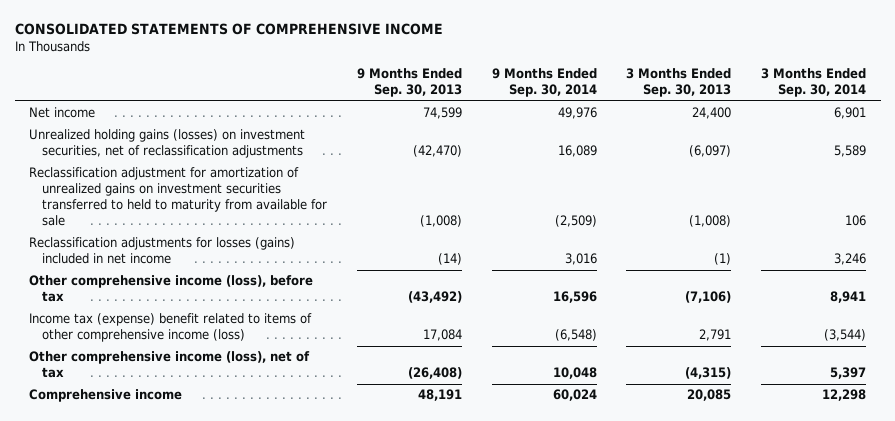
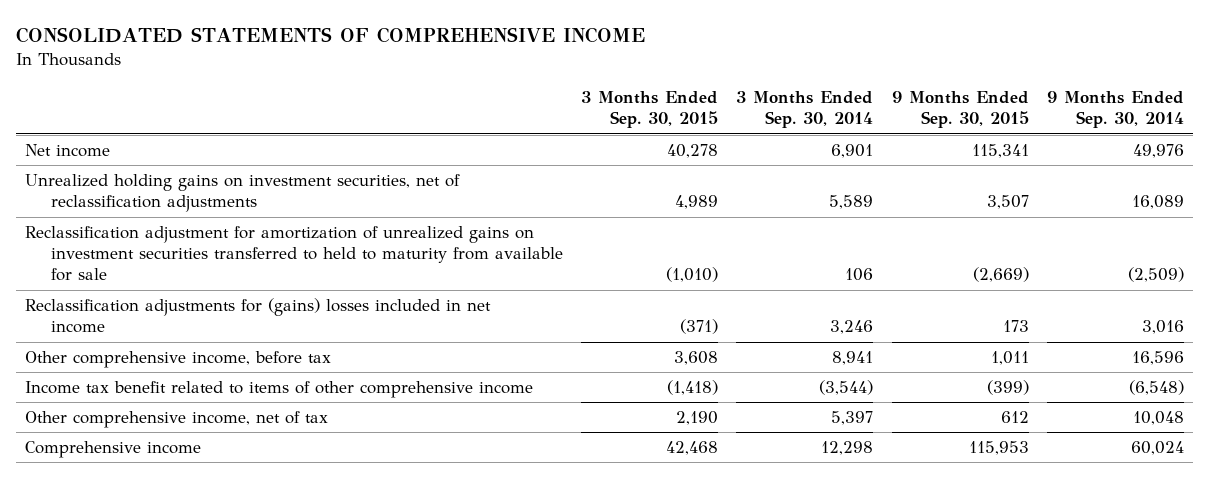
- | 9 Months Ended Sep. 30, 2013 | 9 Months Ended Sep. 30, 2014 | 3 Months Ended Sep. 30, 2013 | 3 Months Ended Sep. 30, 2014
+ | 3 Months Ended Sep. 30, 2015 | 3 Months Ended Sep. 30, 2014 | 9 Months Ended Sep. 30, 2015 | 9 Months Ended Sep. 30, 2014
- Unrealized holding gains (losses) on investment securities, net of reclassification adjustments | (42,470) | 16,089 | (6,097) | 5,589
+ Unrealized holding gains on investment securities, net of reclassification adjustments | 4,989 | 5,589 | 3,507 | 16,089
- Reclassification adjustments for losses (gains) included in net income | (14) | 3,016 | (1) | 3,246
- Other comprehensive income (loss), before tax | (43,492) | 16,596 | (7,106) | 8,941
- Income tax (expense) benefit related to items of other comprehensive income (loss) | 17,084 | (6,548) | 2,791 | (3,544)
- Other comprehensive income (loss), net of tax | (26,408) | 10,048 | (4,315) | 5,397
+ Reclassification adjustments for (gains) losses included in net income | (371) | 3,246 | 173 | 3,016
+ Other comprehensive income, before tax | 3,608 | 8,941 | 1,011 | 16,596
+ Income tax benefit related to items of other comprehensive income | (1,418) | (3,544) | (399) | (6,548)
+ Other comprehensive income, net of tax | 2,190 | 5,397 | 612 | 10,048

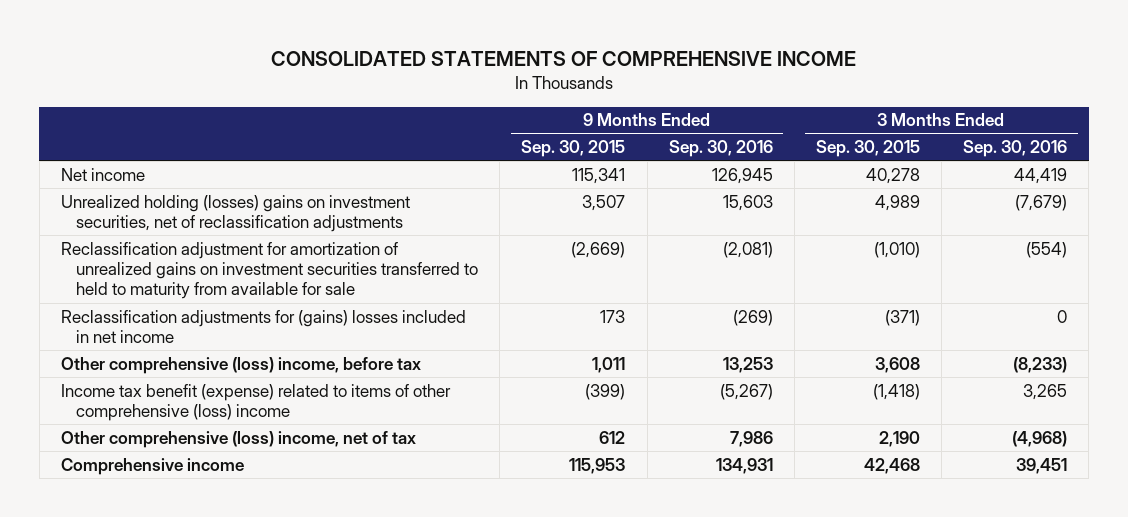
- | 3 Months Ended Sep. 30, 2015 | 3 Months Ended Sep. 30, 2014 | 9 Months Ended Sep. 30, 2015 | 9 Months Ended Sep. 30, 2014
+ | 9 Months Ended Sep. 30, 2015 | 9 Months Ended Sep. 30, 2016 | 3 Months Ended Sep. 30, 2015 | 3 Months Ended Sep. 30, 2016
- Unrealized holding gains on investment securities, net of reclassification adjustments | 4,989 | 5,589 | 3,507 | 16,089
+ Unrealized holding (losses) gains on investment securities, net of reclassification adjustments | 3,507 | 15,603 | 4,989 | (7,679)
- Other comprehensive income, before tax | 3,608 | 8,941 | 1,011 | 16,596
- Income tax benefit related to items of other comprehensive income | (1,418) | (3,544) | (399) | (6,548)
- Other comprehensive income, net of tax | 2,190 | 5,397 | 612 | 10,048
+ Other comprehensive (loss) income, before tax | 1,011 | 13,253 | 3,608 | (8,233)
+ Income tax benefit (expense) related to items of other comprehensive (loss) income | (399) | (5,267) | (1,418) | 3,265
+ Other comprehensive (loss) income, net of tax | 612 | 7,986 | 2,190 | (4,968)

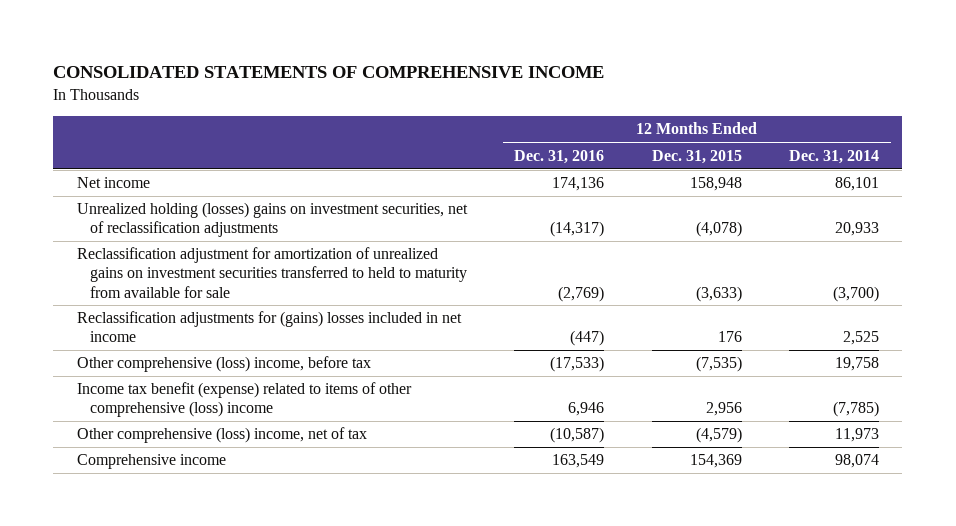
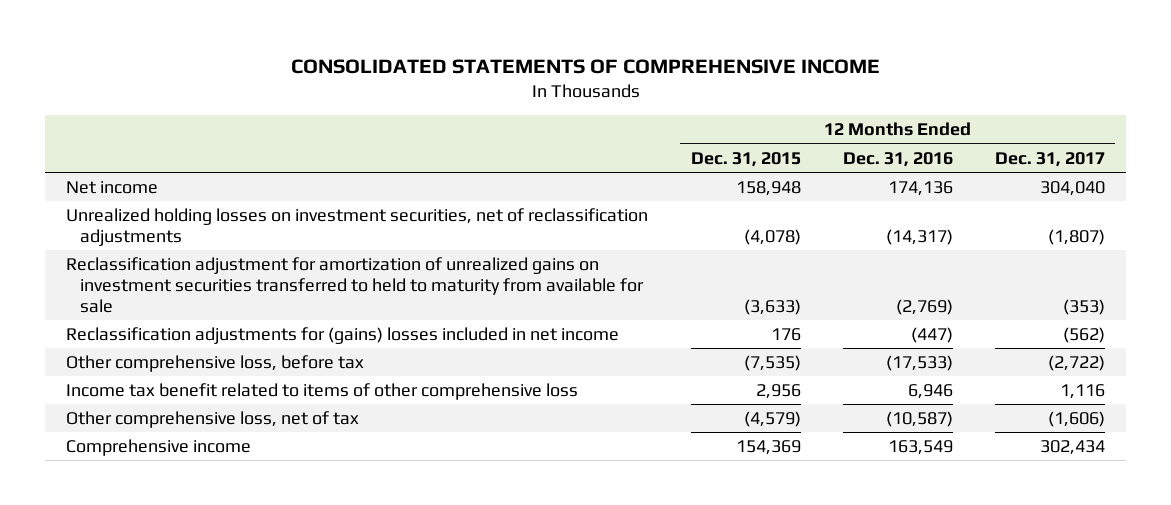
- | 12 Months Ended Dec. 31, 2016 | 12 Months Ended Dec. 31, 2015 | 12 Months Ended Dec. 31, 2014
+ | 12 Months Ended Dec. 31, 2015 | 12 Months Ended Dec. 31, 2016 | 12 Months Ended Dec. 31, 2017
- Unrealized holding (losses) gains on investment securities, net of reclassification adjustments | (14,317) | (4,078) | 20,933
+ Unrealized holding losses on investment securities, net of reclassification adjustments | (4,078) | (14,317) | (1,807)
- Other comprehensive (loss) income, before tax | (17,533) | (7,535) | 19,758
- Income tax benefit (expense) related to items of other comprehensive (loss) income | 6,946 | 2,956 | (7,785)
- Other comprehensive (loss) income, net of tax | (10,587) | (4,579) | 11,973
+ Other comprehensive loss, before tax | (7,535) | (17,533) | (2,722)
+ Income tax benefit related to items of other comprehensive loss | 2,956 | 6,946 | 1,116
+ Other comprehensive loss, net of tax | (4,579) | (10,587) | (1,606)

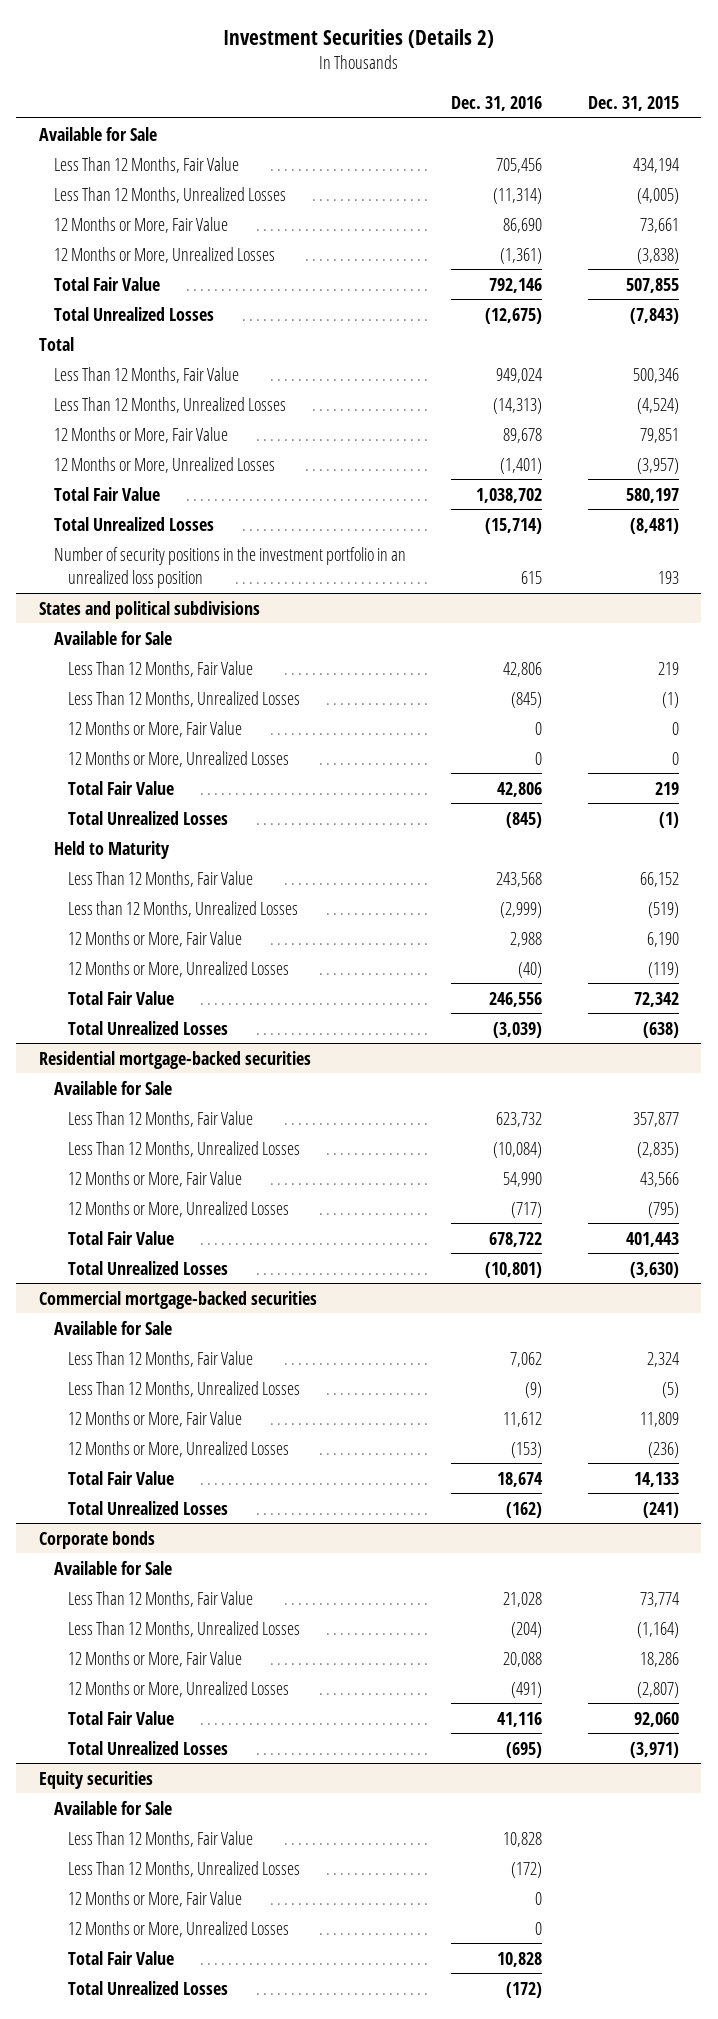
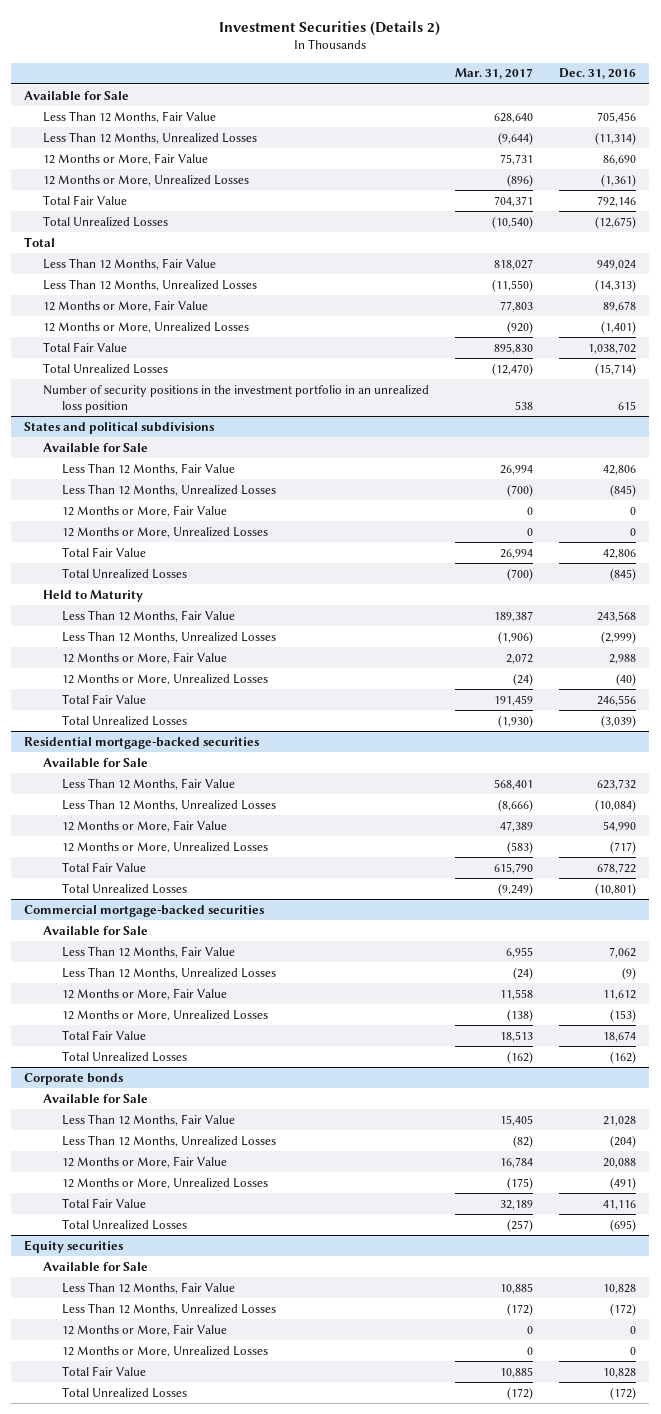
- | Dec. 31, 2016 | Dec. 31, 2015
+ | Mar. 31, 2017 | Dec. 31, 2016
@ States and political subdivisions
- Less than 12 Months, Unrealized Losses | (2,999) | (519)
+ Less Than 12 Months, Unrealized Losses | (1,906) | (2,999)

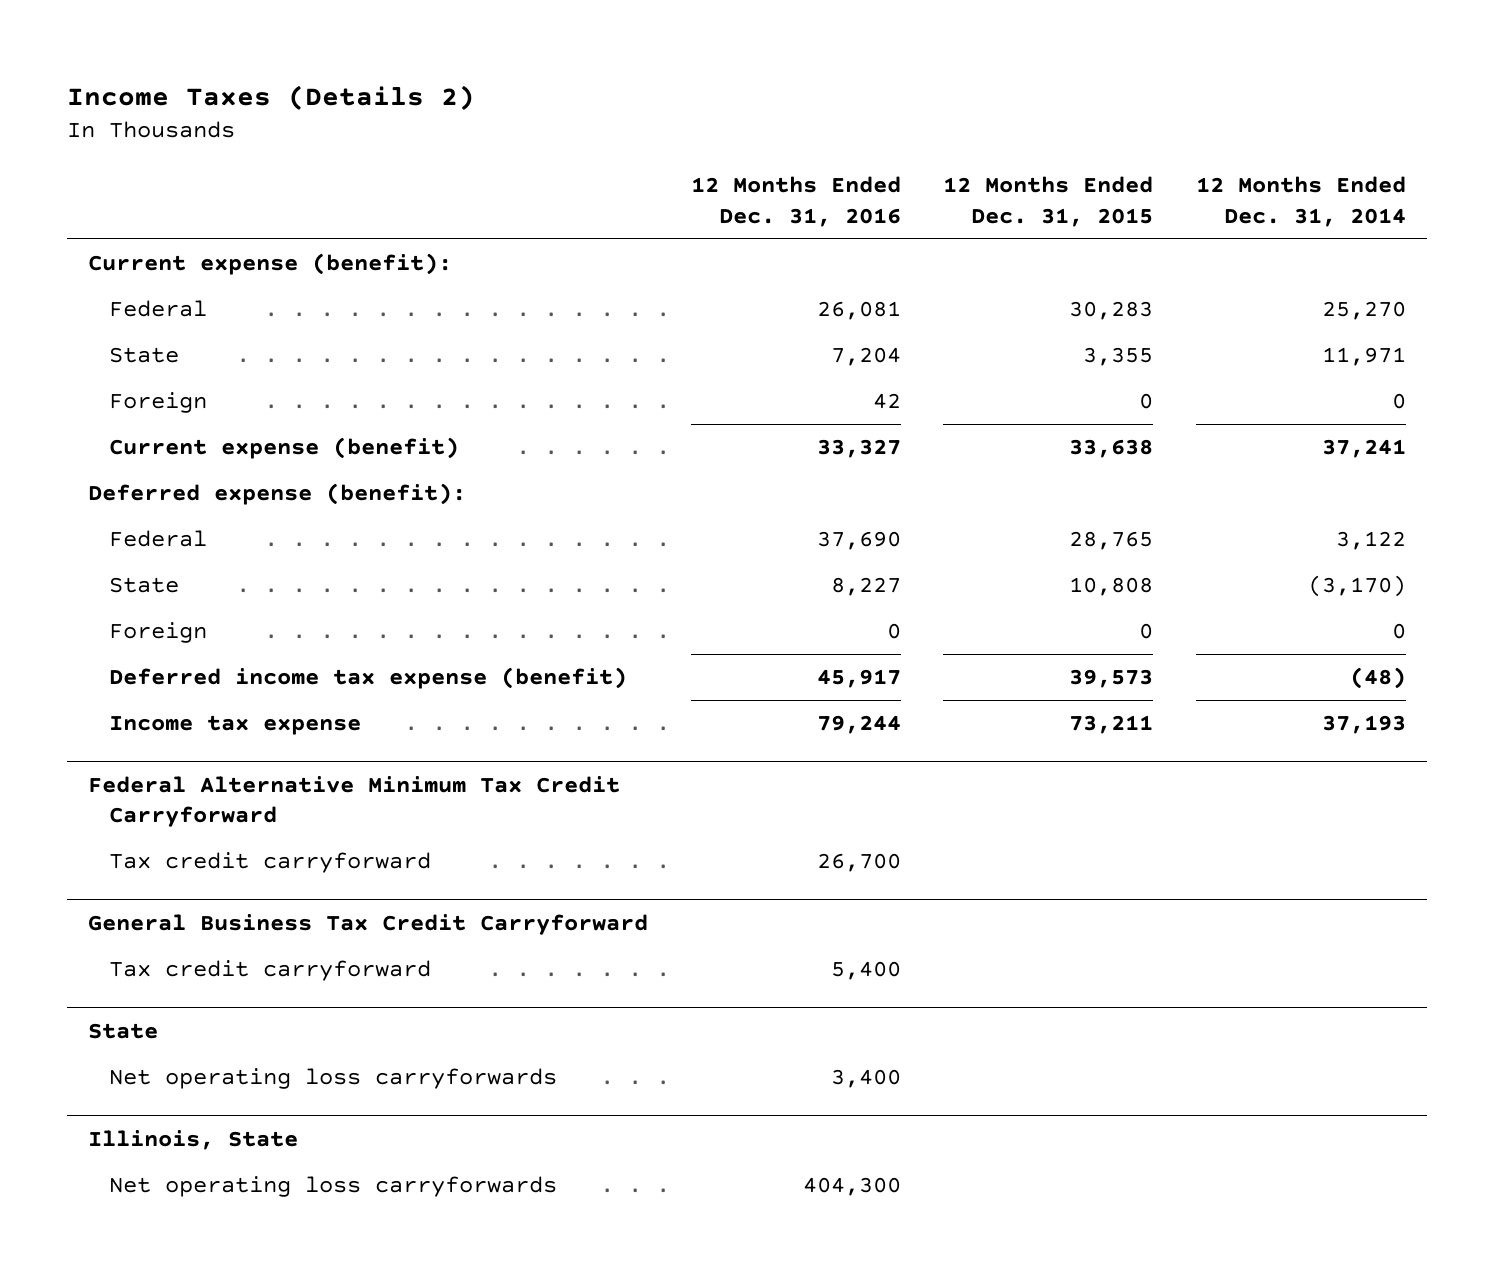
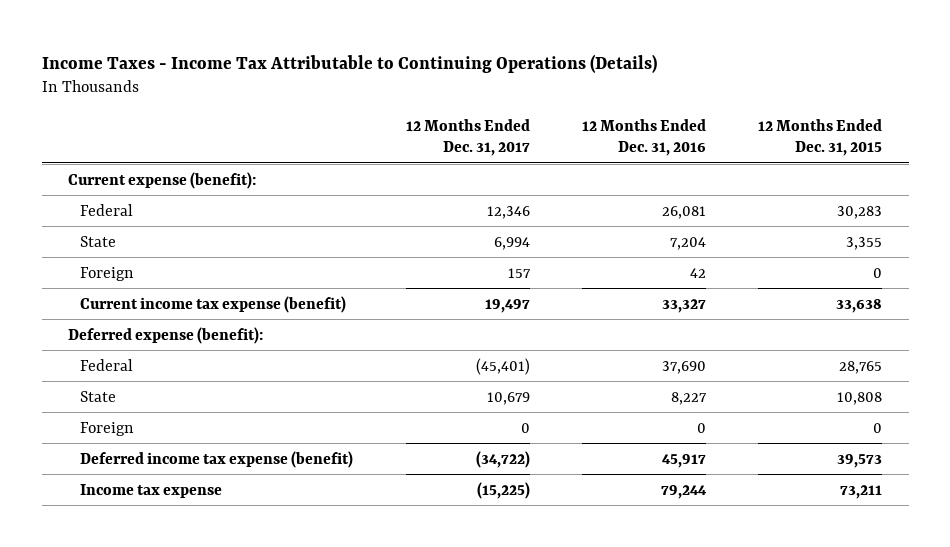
- Income Taxes (Details 2)
+ Income Taxes - Income Tax Attributable to Continuing Operations (Details)
- | 12 Months Ended Dec. 31, 2016 | 12 Months Ended Dec. 31, 2015 | 12 Months Ended Dec. 31, 2014
+ | 12 Months Ended Dec. 31, 2017 | 12 Months Ended Dec. 31, 2016 | 12 Months Ended Dec. 31, 2015
- Current expense (benefit) | 33,327 | 33,638 | 37,241
+ Current income tax expense (benefit) | 19,497 | 33,327 | 33,638
- Federal Alternative Minimum Tax Credit Carryforward
- Tax credit carryforward | 26,700 | |
- General Business Tax Credit Carryforward
- Tax credit carryforward | 5,400 | |
- State
- Net operating loss carryforwards | 3,400 | |
- Illinois, State
- Net operating loss carryforwards | 404,300 | |

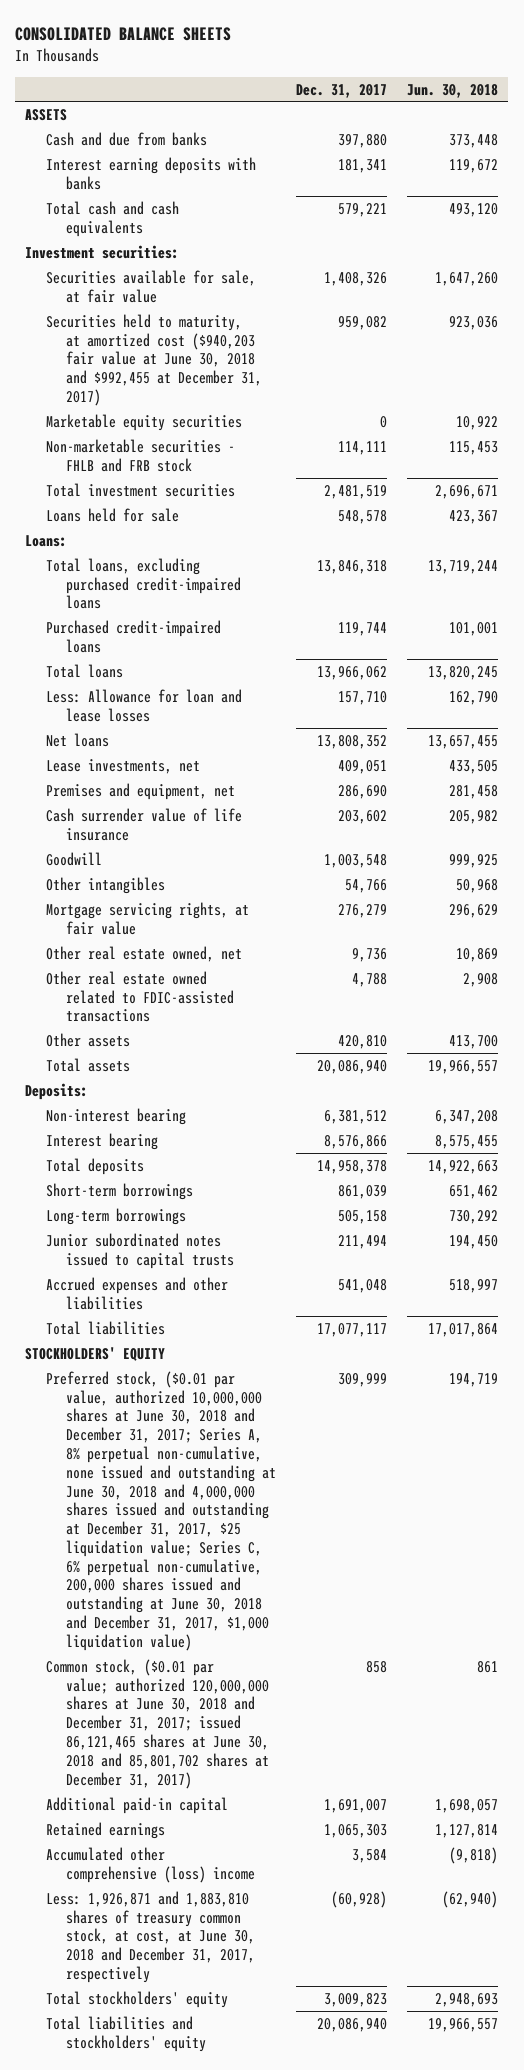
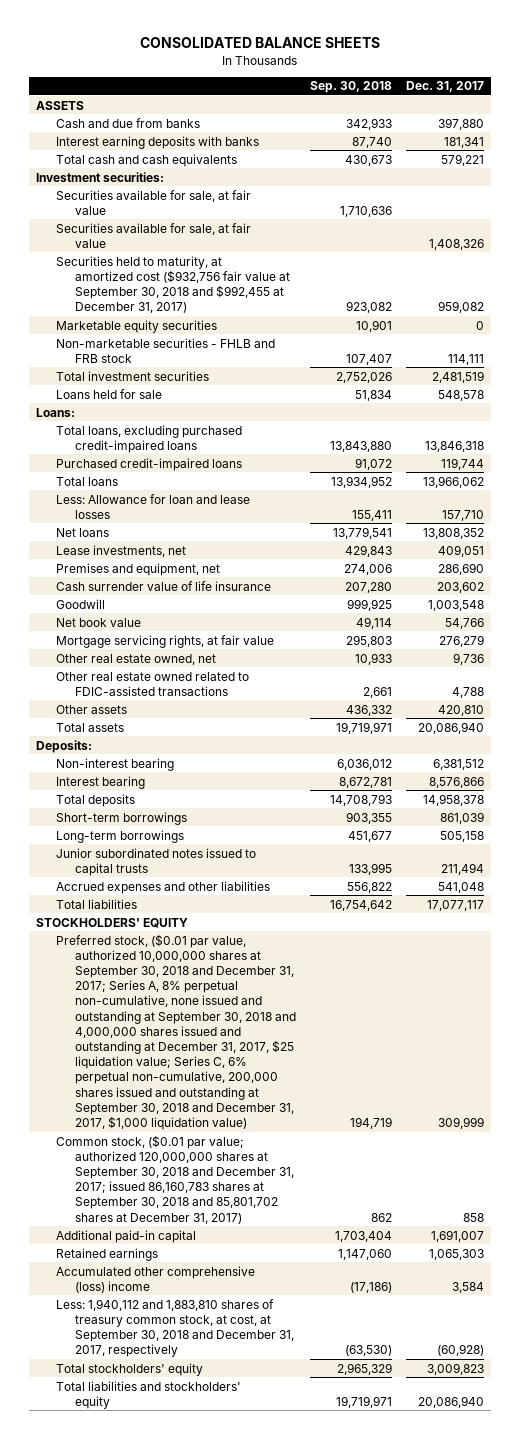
- | Dec. 31, 2017 | Jun. 30, 2018
+ | Sep. 30, 2018 | Dec. 31, 2017
+ Securities available for sale, at fair value | 1,710,636 |
- Securities held to maturity, at amortized cost ($940,203 fair value at June 30, 2018 and $992,455 at December 31, 2017) | 959,082 | 923,036
+ Securities held to maturity, at amortized cost ($932,756 fair value at September 30, 2018 and $992,455 at December 31, 2017) | 923,082 | 959,082
- Other intangibles | 54,766 | 50,968
+ Net book value | 49,114 | 54,766
- Preferred stock, ($0.01 par value, authorized 10,000,000 shares at June 30, 2018 and December 31, 2017; Series A, 8% perpetual non-cumulative, none issued and outstanding at June 30, 2018 and 4,000,000 shares issued and outstanding at December 31, 2017, $25 liquidation value; Series C, 6% perpetual non-cumulative, 200,000 shares issued and outstanding at June 30, 2018 and December 31, 2017, $1,000 liquidation value) | 309,999 | 194,719
- Common stock, ($0.01 par value; authorized 120,000,000 shares at June 30, 2018 and December 31, 2017; issued 86,121,465 shares at June 30, 2018 and 85,801,702 shares at December 31, 2017) | 858 | 861
+ Preferred stock, ($0.01 par value, authorized 10,000,000 shares at September 30, 2018 and December 31, 2017; Series A, 8% perpetual non-cumulative, none issued and outstanding at September 30, 2018 and 4,000,000 shares issued and outstanding at December 31, 2017, $25 liquidation value; Series C, 6% perpetual non-cumulative, 200,000 shares issued and outstanding at September 30, 2018 and December 31, 2017, $1,000 liquidation value) | 194,719 | 309,999
+ Common stock, ($0.01 par value; authorized 120,000,000 shares at September 30, 2018 and December 31, 2017; issued 86,160,783 shares at September 30, 2018 and 85,801,702 shares at December 31, 2017) | 862 | 858
- Less: 1,926,871 and 1,883,810 shares of treasury common stock, at cost, at June 30, 2018 and December 31, 2017, respectively | (60,928) | (62,940)
+ Less: 1,940,112 and 1,883,810 shares of treasury common stock, at cost, at September 30, 2018 and December 31, 2017, respectively | (63,530) | (60,928)

